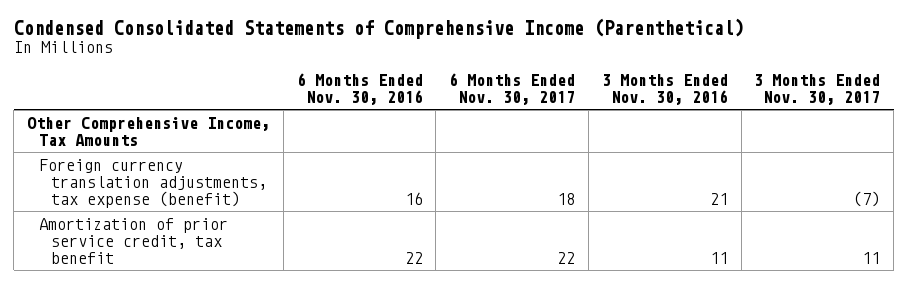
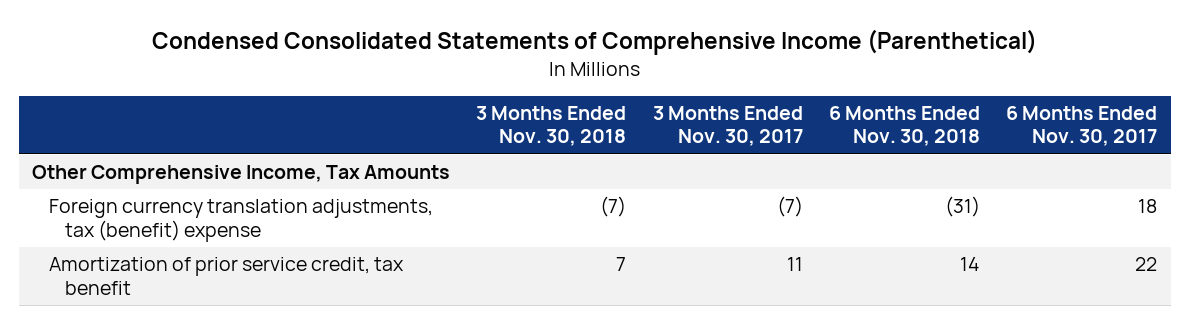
- | 6 Months Ended Nov. 30, 2016 | 6 Months Ended Nov. 30, 2017 | 3 Months Ended Nov. 30, 2016 | 3 Months Ended Nov. 30, 2017
+ | 3 Months Ended Nov. 30, 2018 | 3 Months Ended Nov. 30, 2017 | 6 Months Ended Nov. 30, 2018 | 6 Months Ended Nov. 30, 2017
- Foreign currency translation adjustments, tax expense (benefit) | 16 | 18 | 21 | (7)
+ Foreign currency translation adjustments, tax (benefit) expense | (7) | (7) | (31) | 18

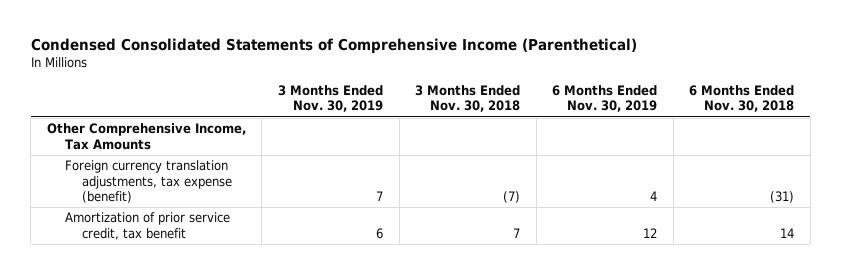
- | 3 Months Ended Nov. 30, 2018 | 3 Months Ended Nov. 30, 2017 | 6 Months Ended Nov. 30, 2018 | 6 Months Ended Nov. 30, 2017
+ | 3 Months Ended Nov. 30, 2019 | 3 Months Ended Nov. 30, 2018 | 6 Months Ended Nov. 30, 2019 | 6 Months Ended Nov. 30, 2018
- Foreign currency translation adjustments, tax (benefit) expense | (7) | (7) | (31) | 18
+ Foreign currency translation adjustments, tax expense (benefit) | 7 | (7) | 4 | (31)

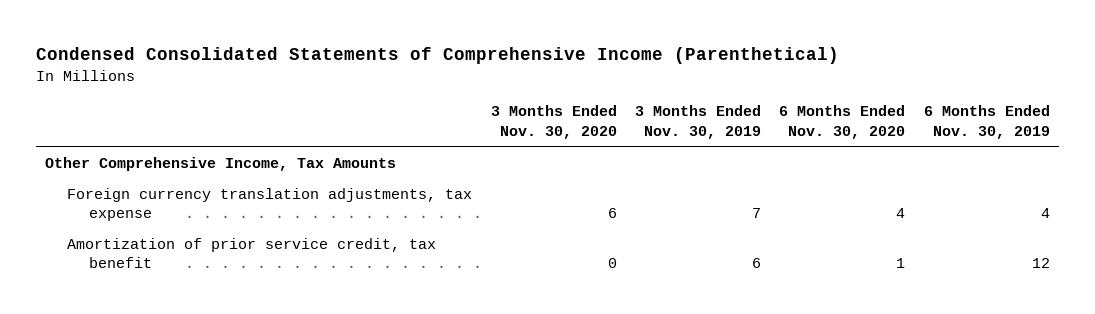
- | 3 Months Ended Nov. 30, 2019 | 3 Months Ended Nov. 30, 2018 | 6 Months Ended Nov. 30, 2019 | 6 Months Ended Nov. 30, 2018
+ | 3 Months Ended Nov. 30, 2020 | 3 Months Ended Nov. 30, 2019 | 6 Months Ended Nov. 30, 2020 | 6 Months Ended Nov. 30, 2019
- Foreign currency translation adjustments, tax expense (benefit) | 7 | (7) | 4 | (31)
+ Foreign currency translation adjustments, tax expense | 6 | 7 | 4 | 4

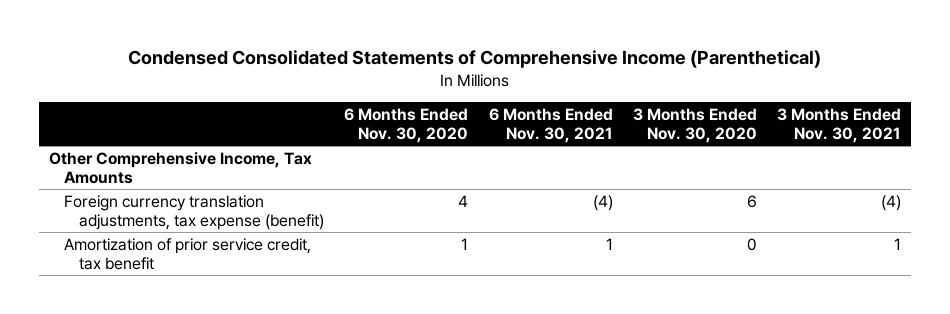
- | 3 Months Ended Nov. 30, 2020 | 3 Months Ended Nov. 30, 2019 | 6 Months Ended Nov. 30, 2020 | 6 Months Ended Nov. 30, 2019
+ | 6 Months Ended Nov. 30, 2020 | 6 Months Ended Nov. 30, 2021 | 3 Months Ended Nov. 30, 2020 | 3 Months Ended Nov. 30, 2021
- Foreign currency translation adjustments, tax expense | 6 | 7 | 4 | 4
+ Foreign currency translation adjustments, tax expense (benefit) | 4 | (4) | 6 | (4)

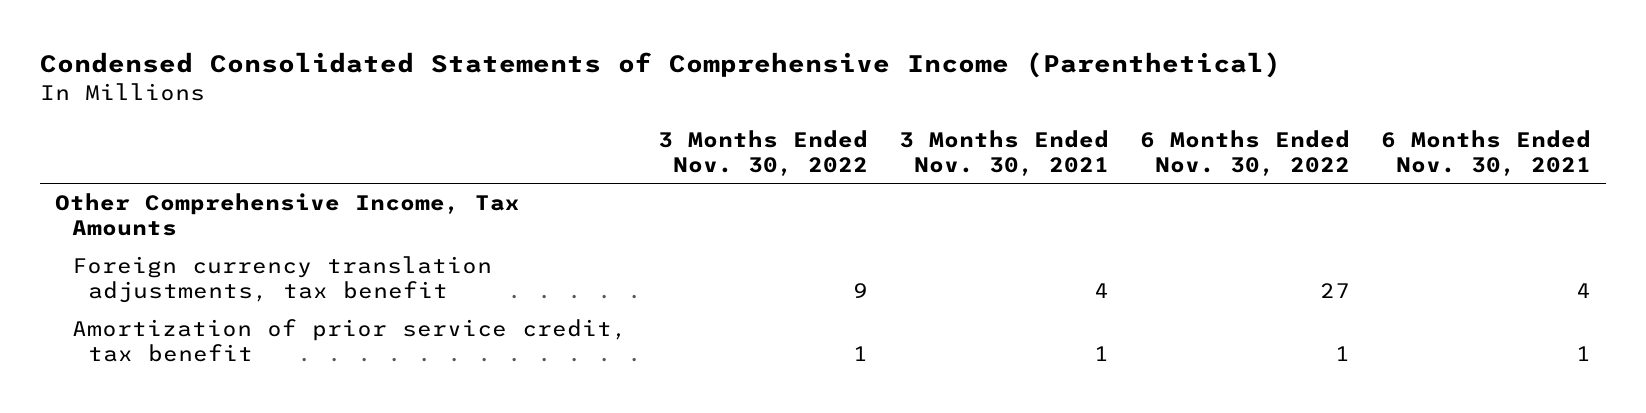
- | 6 Months Ended Nov. 30, 2020 | 6 Months Ended Nov. 30, 2021 | 3 Months Ended Nov. 30, 2020 | 3 Months Ended Nov. 30, 2021
+ | 3 Months Ended Nov. 30, 2022 | 3 Months Ended Nov. 30, 2021 | 6 Months Ended Nov. 30, 2022 | 6 Months Ended Nov. 30, 2021
- Foreign currency translation adjustments, tax expense (benefit) | 4 | (4) | 6 | (4)
+ Foreign currency translation adjustments, tax benefit | 9 | 4 | 27 | 4

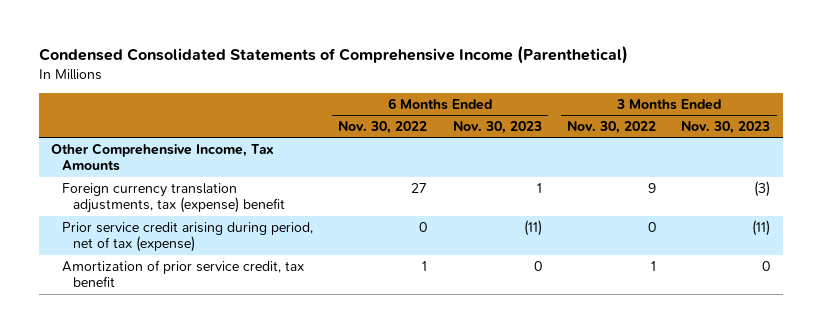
- | 3 Months Ended Nov. 30, 2022 | 3 Months Ended Nov. 30, 2021 | 6 Months Ended Nov. 30, 2022 | 6 Months Ended Nov. 30, 2021
+ | 6 Months Ended Nov. 30, 2022 | 6 Months Ended Nov. 30, 2023 | 3 Months Ended Nov. 30, 2022 | 3 Months Ended Nov. 30, 2023
- Foreign currency translation adjustments, tax benefit | 9 | 4 | 27 | 4
+ Foreign currency translation adjustments, tax (expense) benefit | 27 | 1 | 9 | (3)
+ Prior service credit arising during period, net of tax (expense) | 0 | (11) | 0 | (11)

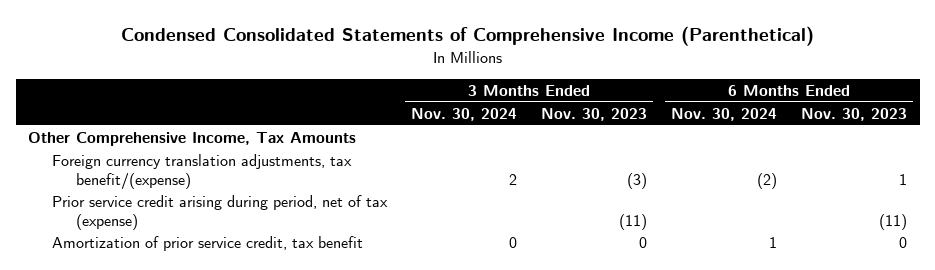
- | 6 Months Ended Nov. 30, 2022 | 6 Months Ended Nov. 30, 2023 | 3 Months Ended Nov. 30, 2022 | 3 Months Ended Nov. 30, 2023
+ | 3 Months Ended Nov. 30, 2024 | 3 Months Ended Nov. 30, 2023 | 6 Months Ended Nov. 30, 2024 | 6 Months Ended Nov. 30, 2023
- Foreign currency translation adjustments, tax (expense) benefit | 27 | 1 | 9 | (3)
+ Foreign currency translation adjustments, tax benefit/(expense) | 2 | (3) | (2) | 1

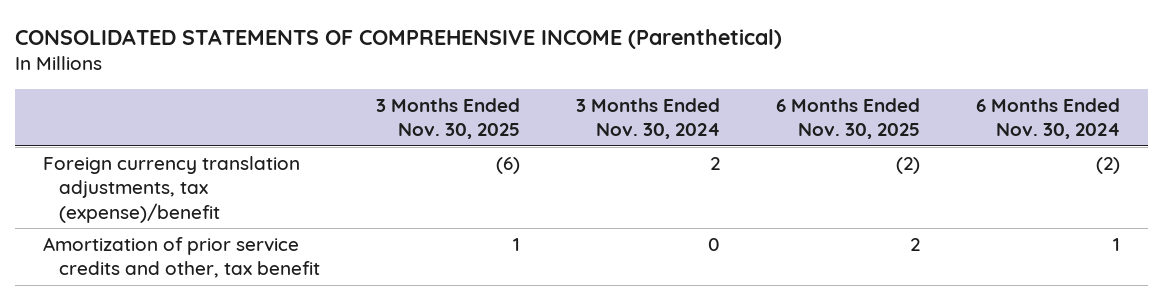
- Condensed Consolidated Statements of Comprehensive Income (Parenthetical)
+ CONSOLIDATED STATEMENTS OF COMPREHENSIVE INCOME (Parenthetical)
- | 3 Months Ended Nov. 30, 2024 | 3 Months Ended Nov. 30, 2023 | 6 Months Ended Nov. 30, 2024 | 6 Months Ended Nov. 30, 2023
+ | 3 Months Ended Nov. 30, 2025 | 3 Months Ended Nov. 30, 2024 | 6 Months Ended Nov. 30, 2025 | 6 Months Ended Nov. 30, 2024
- Other Comprehensive Income, Tax Amounts
- Foreign currency translation adjustments, tax benefit/(expense) | 2 | (3) | (2) | 1
- Prior service credit arising during period, net of tax (expense) | | (11) | | (11)
- Amortization of prior service credit, tax benefit | 0 | 0 | 1 | 0
+ Foreign currency translation adjustments, tax (expense)/benefit | (6) | 2 | (2) | (2)
+ Amortization of prior service credits and other, tax benefit | 1 | 0 | 2 | 1

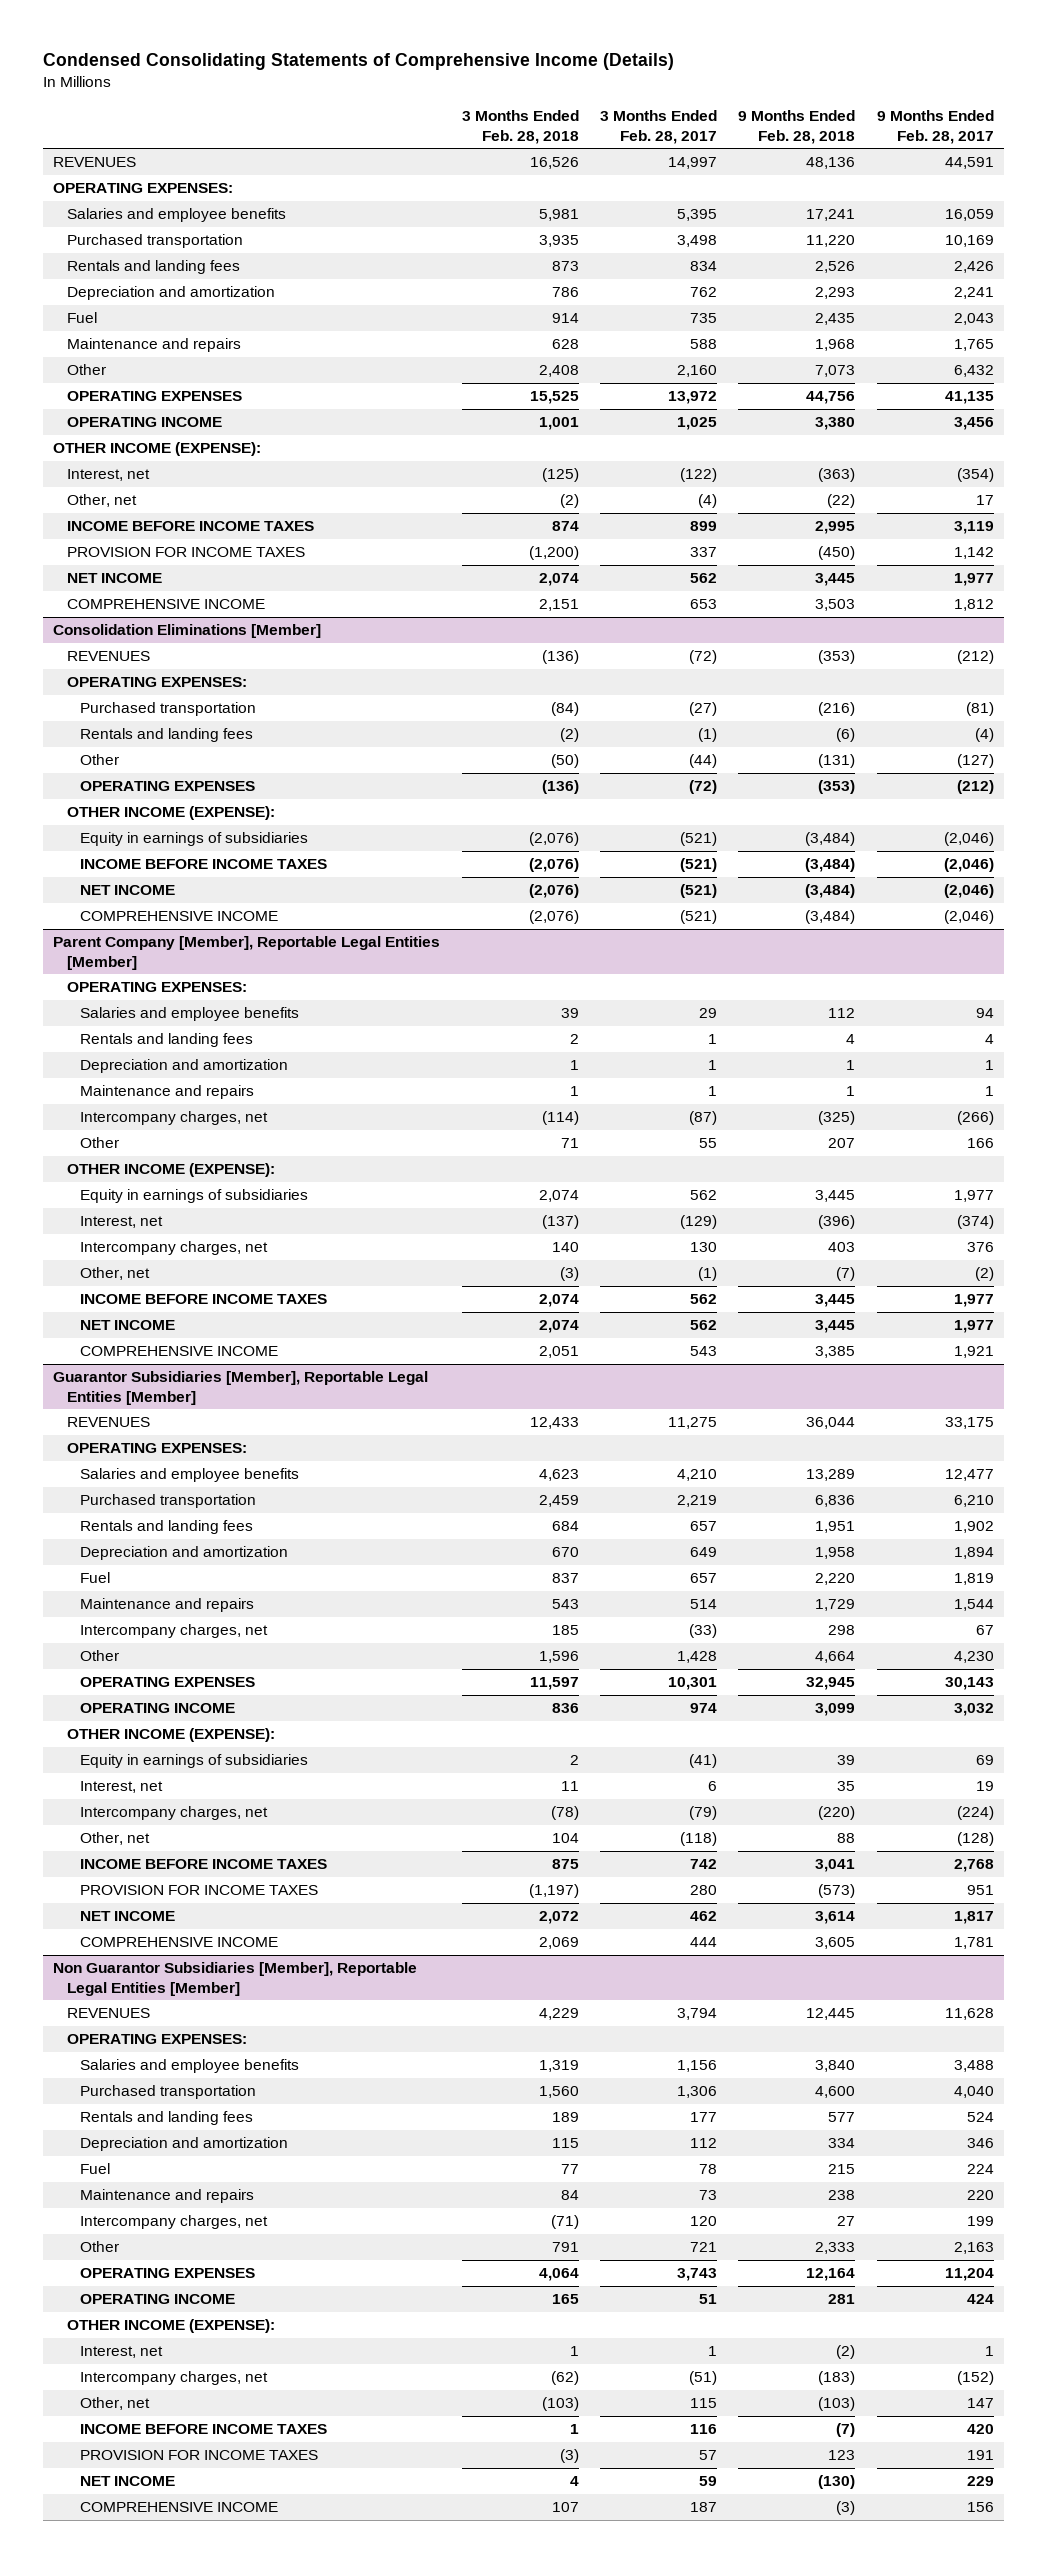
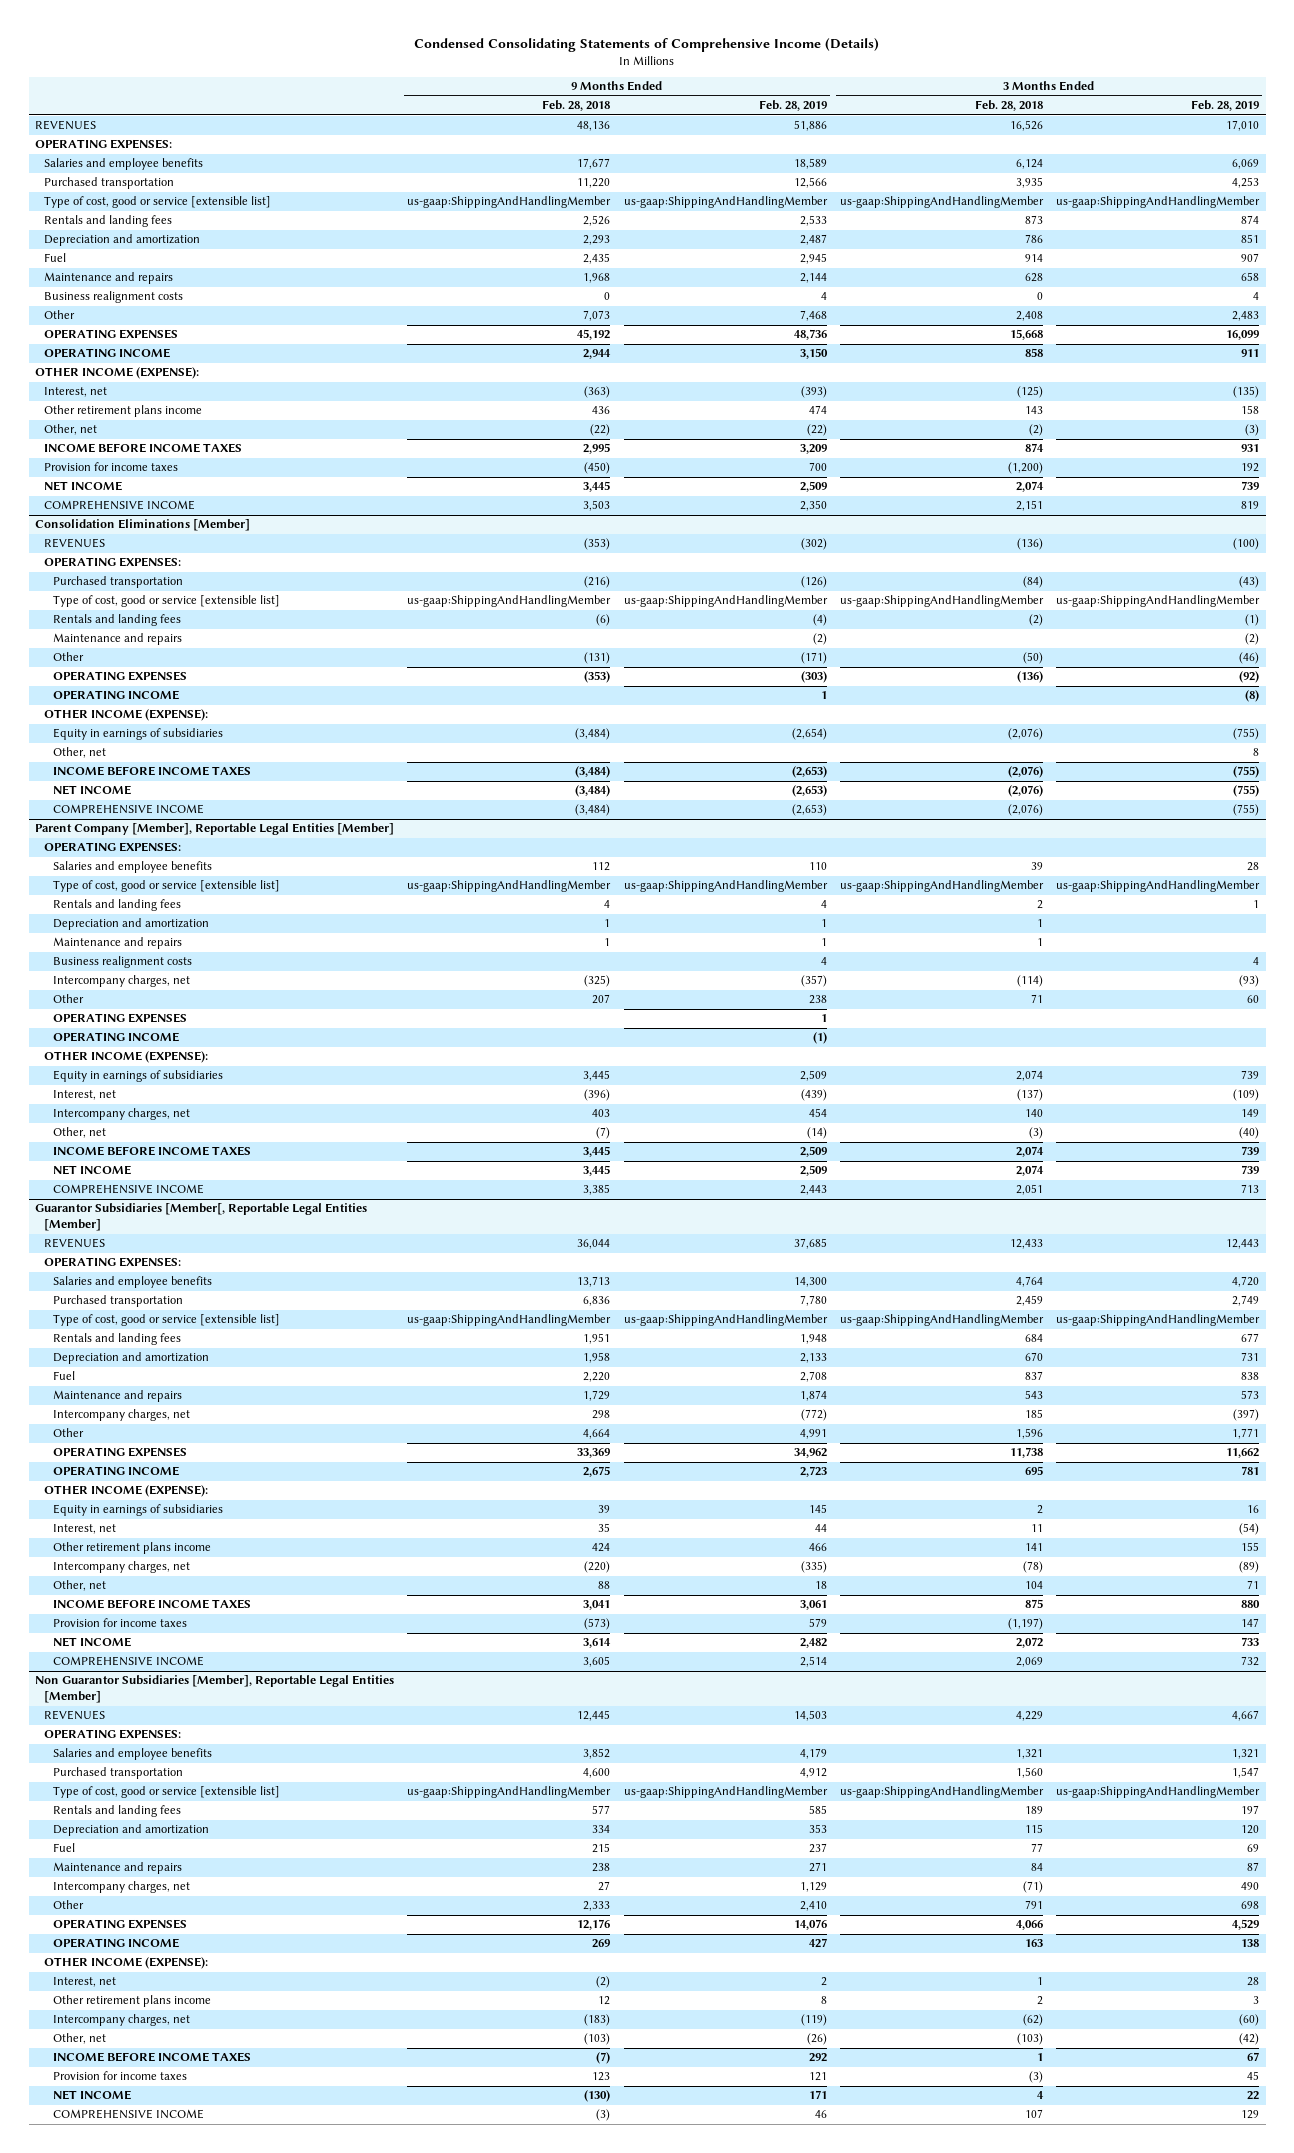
- | 3 Months Ended Feb. 28, 2018 | 3 Months Ended Feb. 28, 2017 | 9 Months Ended Feb. 28, 2018 | 9 Months Ended Feb. 28, 2017
+ | 9 Months Ended Feb. 28, 2018 | 9 Months Ended Feb. 28, 2019 | 3 Months Ended Feb. 28, 2018 | 3 Months Ended Feb. 28, 2019
- Salaries and employee benefits | 5,981 | 5,395 | 17,241 | 16,059
+ Salaries and employee benefits | 17,677 | 18,589 | 6,124 | 6,069
+ Type of cost, good or service [extensible list] | us-gaap:ShippingAndHandlingMember | us-gaap:ShippingAndHandlingMember | us-gaap:ShippingAndHandlingMember | us-gaap:ShippingAndHandlingMember
+ Business realignment costs | 0 | 4 | 0 | 4
- OPERATING EXPENSES | 15,525 | 13,972 | 44,756 | 41,135
- OPERATING INCOME | 1,001 | 1,025 | 3,380 | 3,456
+ OPERATING EXPENSES | 45,192 | 48,736 | 15,668 | 16,099
+ OPERATING INCOME | 2,944 | 3,150 | 858 | 911
+ Other retirement plans income | 436 | 474 | 143 | 158
- PROVISION FOR INCOME TAXES | (1,200) | 337 | (450) | 1,142
+ Provision for income taxes | (450) | 700 | (1,200) | 192
@ Consolidation Eliminations [Member]
+ Type of cost, good or service [extensible list] | us-gaap:ShippingAndHandlingMember | us-gaap:ShippingAndHandlingMember | us-gaap:ShippingAndHandlingMember | us-gaap:ShippingAndHandlingMember
+ Maintenance and repairs | | (2) | | (2)
+ OPERATING INCOME | | 1 | | (8)
+ Other, net | | | | 8
@ Parent Company [Member], Reportable Legal Entities [Member]
+ Type of cost, good or service [extensible list] | us-gaap:ShippingAndHandlingMember | us-gaap:ShippingAndHandlingMember | us-gaap:ShippingAndHandlingMember | us-gaap:ShippingAndHandlingMember
+ Business realignment costs | | 4 | | 4
+ OPERATING EXPENSES | | 1 | |
+ OPERATING INCOME | | (1) | |
- Guarantor Subsidiaries [Member], Reportable Legal Entities [Member]
+ Guarantor Subsidiaries [Member[, Reportable Legal Entities [Member]
- Salaries and employee benefits | 4,623 | 4,210 | 13,289 | 12,477
+ Salaries and employee benefits | 13,713 | 14,300 | 4,764 | 4,720
+ Type of cost, good or service [extensible list] | us-gaap:ShippingAndHandlingMember | us-gaap:ShippingAndHandlingMember | us-gaap:ShippingAndHandlingMember | us-gaap:ShippingAndHandlingMember
- OPERATING EXPENSES | 11,597 | 10,301 | 32,945 | 30,143
- OPERATING INCOME | 836 | 974 | 3,099 | 3,032
+ OPERATING EXPENSES | 33,369 | 34,962 | 11,738 | 11,662
+ OPERATING INCOME | 2,675 | 2,723 | 695 | 781
+ Other retirement plans income | 424 | 466 | 141 | 155
- PROVISION FOR INCOME TAXES | (1,197) | 280 | (573) | 951
+ Provision for income taxes | (573) | 579 | (1,197) | 147
@ Non Guarantor Subsidiaries [Member], Reportable Legal Entities [Member]
- Salaries and employee benefits | 1,319 | 1,156 | 3,840 | 3,488
+ Salaries and employee benefits | 3,852 | 4,179 | 1,321 | 1,321
+ Type of cost, good or service [extensible list] | us-gaap:ShippingAndHandlingMember | us-gaap:ShippingAndHandlingMember | us-gaap:ShippingAndHandlingMember | us-gaap:ShippingAndHandlingMember
- OPERATING EXPENSES | 4,064 | 3,743 | 12,164 | 11,204
- OPERATING INCOME | 165 | 51 | 281 | 424
+ OPERATING EXPENSES | 12,176 | 14,076 | 4,066 | 4,529
+ OPERATING INCOME | 269 | 427 | 163 | 138
+ Other retirement plans income | 12 | 8 | 2 | 3
- PROVISION FOR INCOME TAXES | (3) | 57 | 123 | 191
+ Provision for income taxes | 123 | 121 | (3) | 45

